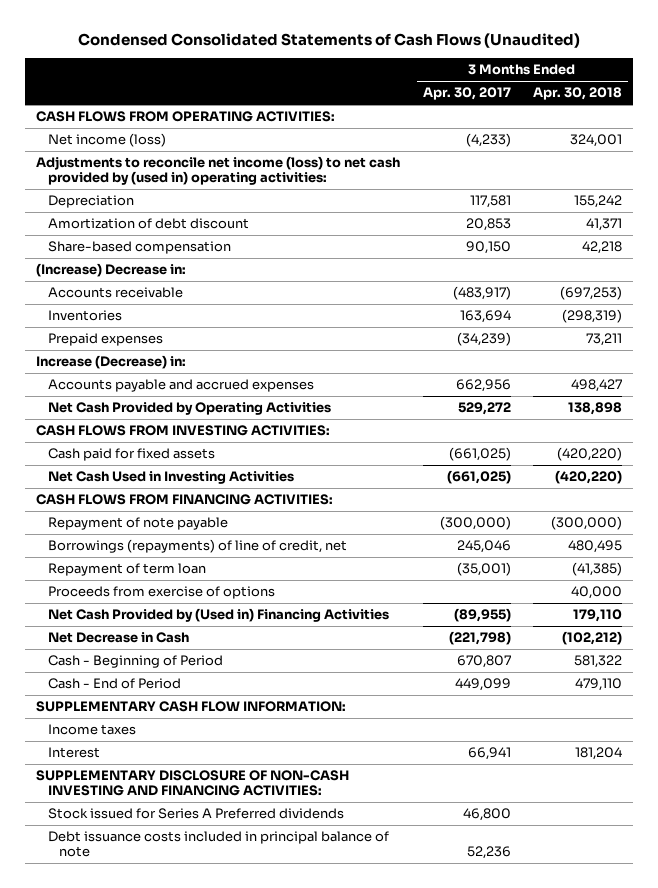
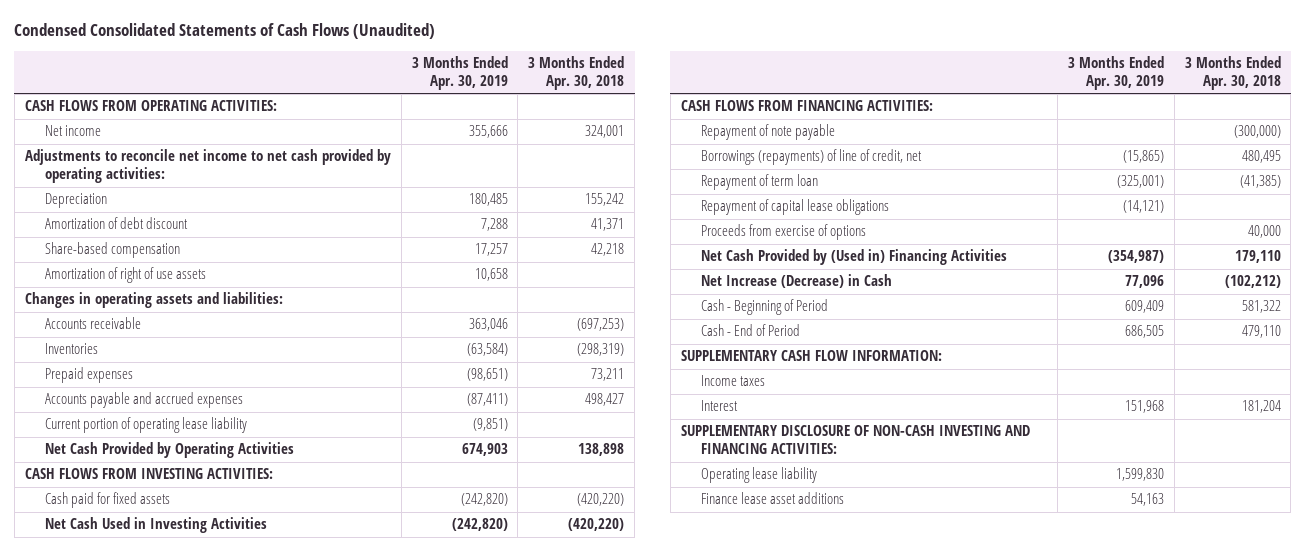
- | 3 Months Ended Apr. 30, 2017 | 3 Months Ended Apr. 30, 2018
+ | 3 Months Ended Apr. 30, 2019 | 3 Months Ended Apr. 30, 2018
- Net income (loss) | (4,233) | 324,001
- Adjustments to reconcile net income (loss) to net cash provided by (used in) operating activities:
+ Net income | 355,666 | 324,001
+ Adjustments to reconcile net income to net cash provided by operating activities:
- (Increase) Decrease in:
+ Amortization of right of use assets | 10,658 |
+ Changes in operating assets and liabilities:
- Increase (Decrease) in:
+ Current portion of operating lease liability | (9,851) |
+ Repayment of capital lease obligations | (14,121) |
- Net Decrease in Cash | (221,798) | (102,212)
+ Net Increase (Decrease) in Cash | 77,096 | (102,212)
- Stock issued for Series A Preferred dividends | 46,800 |
- Debt issuance costs included in principal balance of note | 52,236 |
+ Operating lease liability | 1,599,830 |
+ Finance lease asset additions | 54,163 |

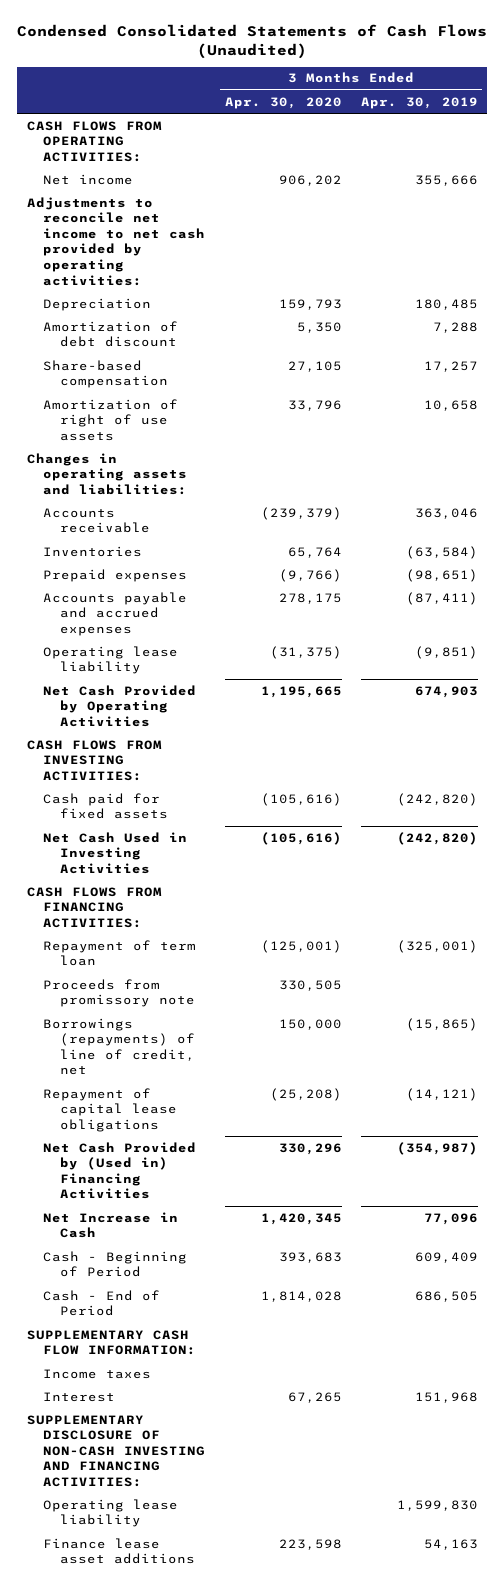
- | 3 Months Ended Apr. 30, 2019 | 3 Months Ended Apr. 30, 2018
+ | 3 Months Ended Apr. 30, 2020 | 3 Months Ended Apr. 30, 2019
- Current portion of operating lease liability | (9,851) |
+ Operating lease liability | (31,375) | (9,851)
- Repayment of note payable | | (300,000)
+ Proceeds from promissory note | 330,505 |
moved down: Borrowings (repayments) of line of credit, net | 150,000 | (15,865)
- Proceeds from exercise of options | | 40,000
- Net Increase (Decrease) in Cash | 77,096 | (102,212)
+ Net Increase in Cash | 1,420,345 | 77,096

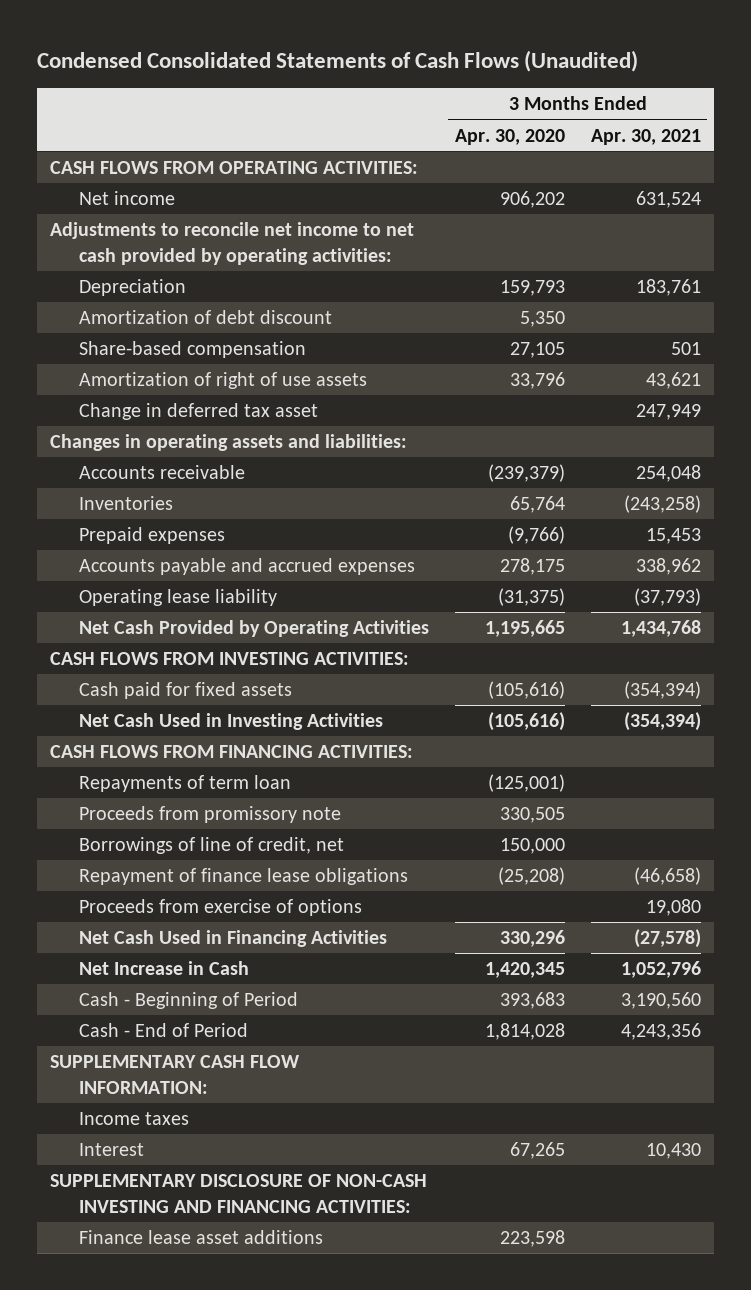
- | 3 Months Ended Apr. 30, 2020 | 3 Months Ended Apr. 30, 2019
+ | 3 Months Ended Apr. 30, 2020 | 3 Months Ended Apr. 30, 2021
+ Change in deferred tax asset | | 247,949
- Repayment of term loan | (125,001) | (325,001)
+ Repayments of term loan | (125,001) |
- Borrowings (repayments) of line of credit, net | 150,000 | (15,865)
- Repayment of capital lease obligations | (25,208) | (14,121)
- Net Cash Provided by (Used in) Financing Activities | 330,296 | (354,987)
+ Borrowings of line of credit, net | 150,000 |
+ Repayment of finance lease obligations | (25,208) | (46,658)
+ Proceeds from exercise of options | | 19,080
+ Net Cash Used in Financing Activities | 330,296 | (27,578)
- Operating lease liability | | 1,599,830

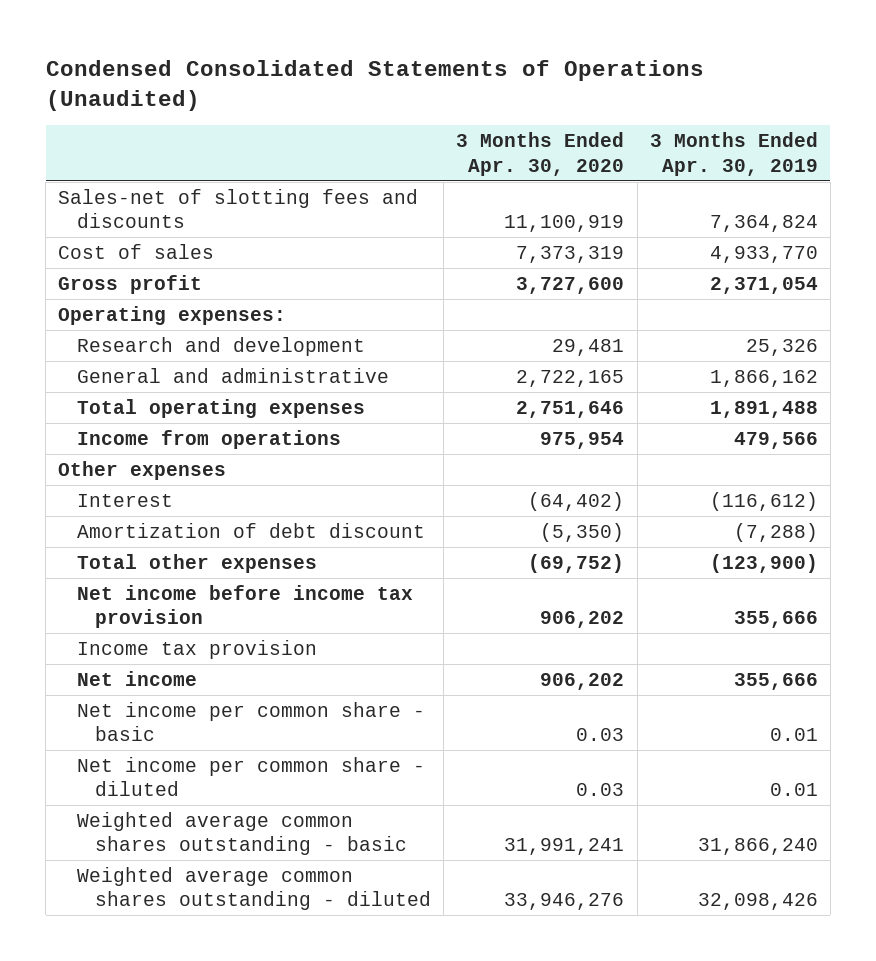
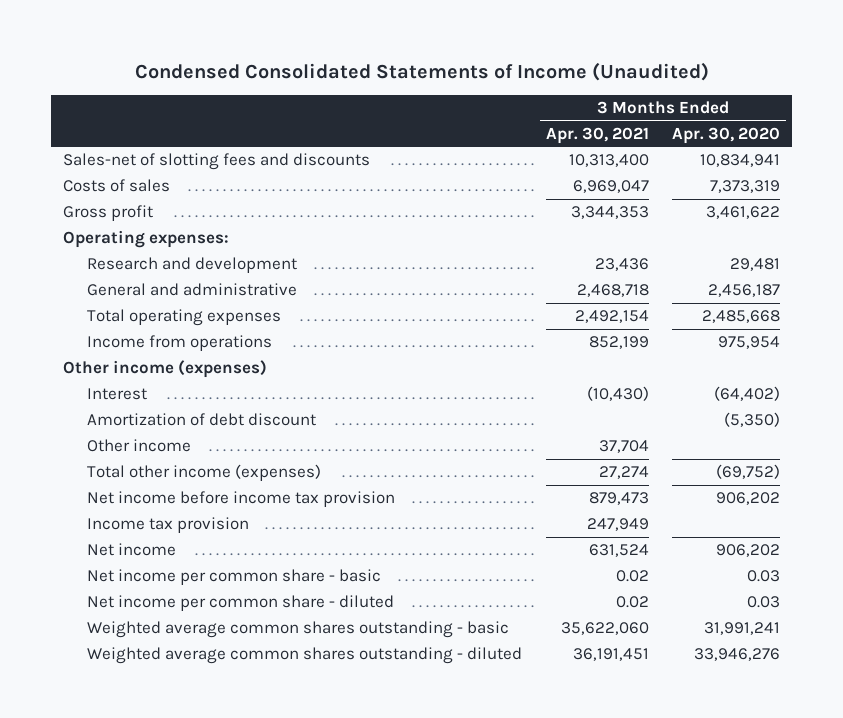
- Condensed Consolidated Statements of Operations (Unaudited)
+ Condensed Consolidated Statements of Income (Unaudited)
- | 3 Months Ended Apr. 30, 2020 | 3 Months Ended Apr. 30, 2019
+ | 3 Months Ended Apr. 30, 2021 | 3 Months Ended Apr. 30, 2020
- Sales-net of slotting fees and discounts | 11,100,919 | 7,364,824
- Cost of sales | 7,373,319 | 4,933,770
- Gross profit | 3,727,600 | 2,371,054
+ Sales-net of slotting fees and discounts | 10,313,400 | 10,834,941
+ Costs of sales | 6,969,047 | 7,373,319
+ Gross profit | 3,344,353 | 3,461,622
- General and administrative | 2,722,165 | 1,866,162
- Total operating expenses | 2,751,646 | 1,891,488
+ General and administrative | 2,468,718 | 2,456,187
+ Total operating expenses | 2,492,154 | 2,485,668
- Other expenses
+ Other income (expenses)
- Total other expenses | (69,752) | (123,900)
+ Other income | 37,704 |
+ Total other income (expenses) | 27,274 | (69,752)

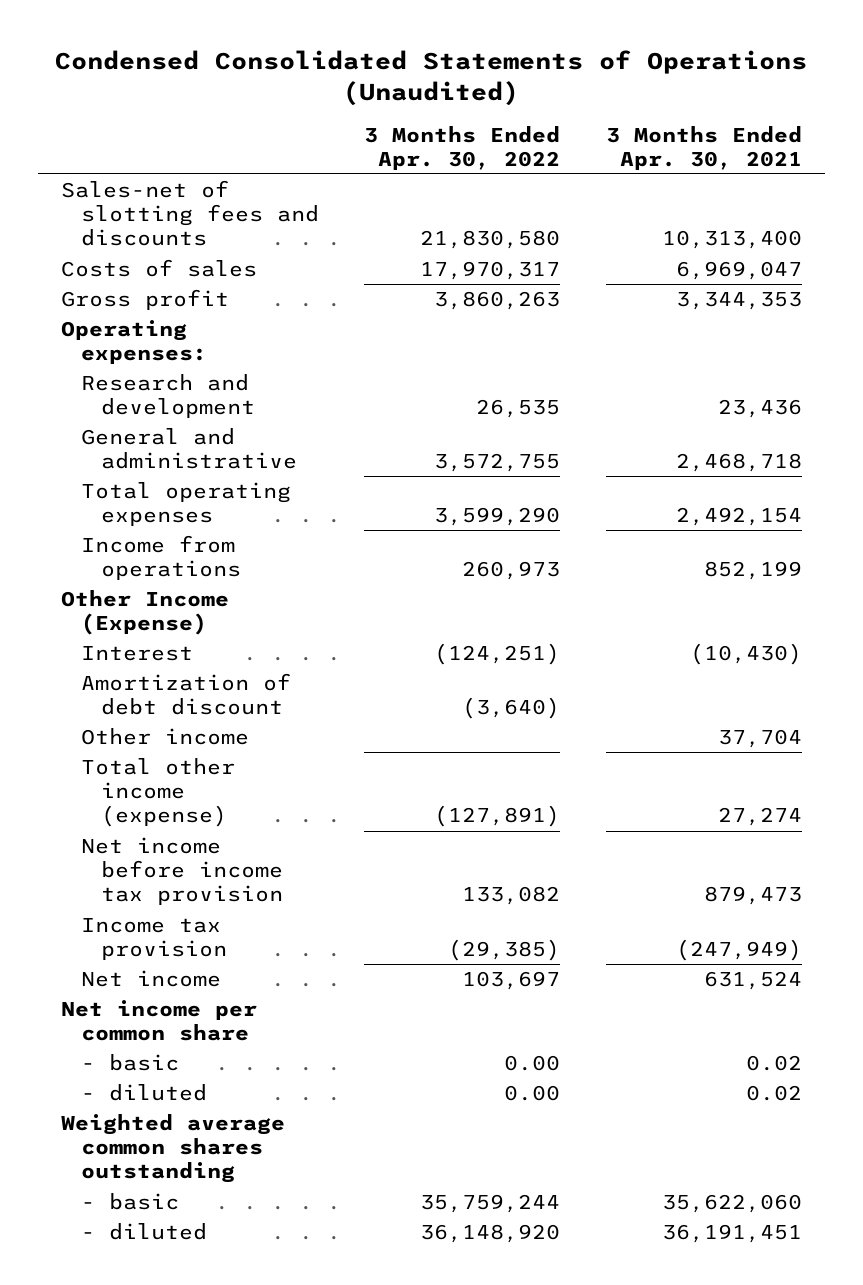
- Condensed Consolidated Statements of Income (Unaudited)
+ Condensed Consolidated Statements of Operations (Unaudited)
- | 3 Months Ended Apr. 30, 2021 | 3 Months Ended Apr. 30, 2020
+ | 3 Months Ended Apr. 30, 2022 | 3 Months Ended Apr. 30, 2021
- Other income (expenses)
+ Other Income (Expense)
- Total other income (expenses) | 27,274 | (69,752)
+ Total other income (expense) | (127,891) | 27,274
- Income tax provision | 247,949 |
+ Income tax provision | (29,385) | (247,949)
- Net income per common share - basic | 0.02 | 0.03
- Net income per common share - diluted | 0.02 | 0.03
- Weighted average common shares outstanding - basic | 35,622,060 | 31,991,241
- Weighted average common shares outstanding - diluted | 36,191,451 | 33,946,276
+ Net income per common share
+ - basic | 0.00 | 0.02
+ - diluted | 0.00 | 0.02
+ Weighted average common shares outstanding
+ - basic | 35,759,244 | 35,622,060
+ - diluted | 36,148,920 | 36,191,451

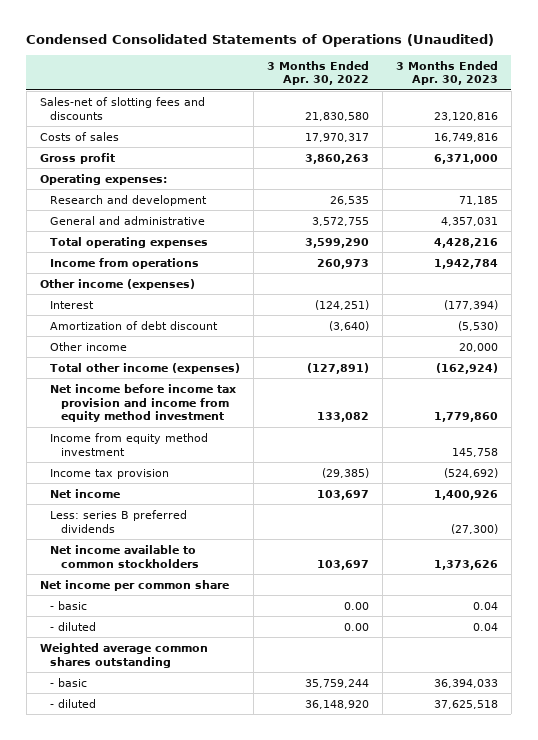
- | 3 Months Ended Apr. 30, 2022 | 3 Months Ended Apr. 30, 2021
+ | 3 Months Ended Apr. 30, 2022 | 3 Months Ended Apr. 30, 2023
- Other Income (Expense)
+ Other income (expenses)
- Total other income (expense) | (127,891) | 27,274
- Net income before income tax provision | 133,082 | 879,473
+ Total other income (expenses) | (127,891) | (162,924)
+ Net income before income tax provision and income from equity method investment | 133,082 | 1,779,860
+ Income from equity method investment | | 145,758
+ Less: series B preferred dividends | | (27,300)
+ Net income available to common stockholders | 103,697 | 1,373,626

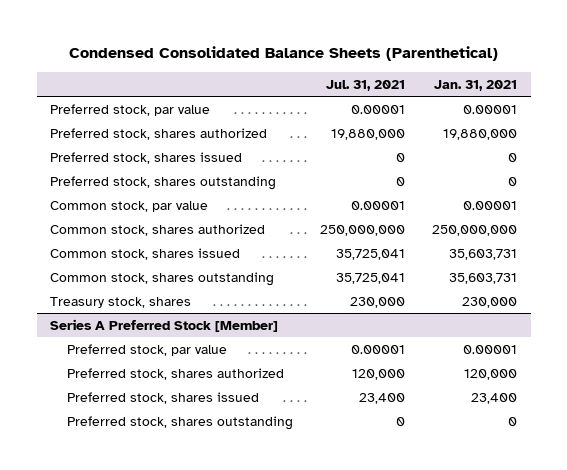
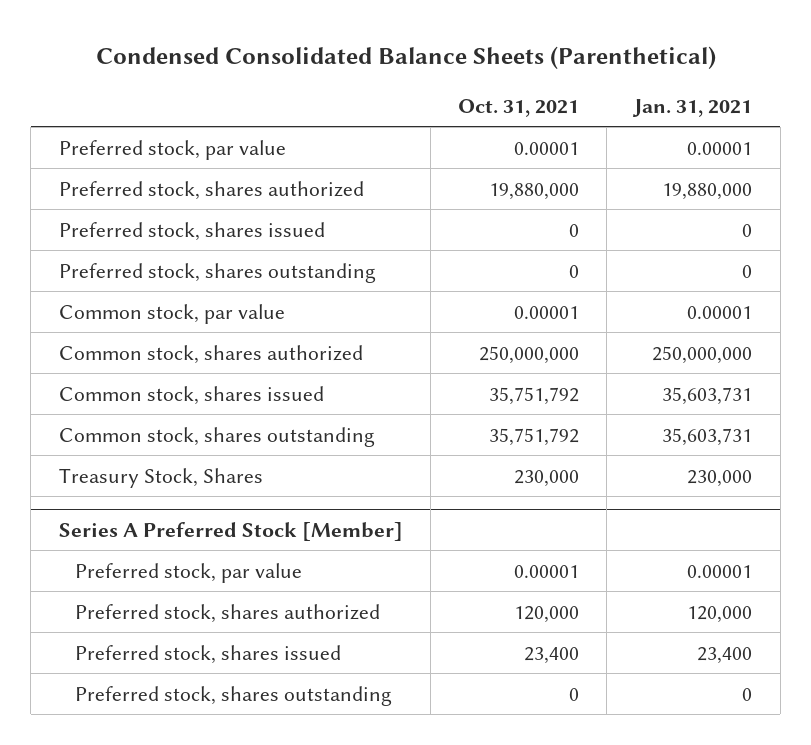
- | Jul. 31, 2021 | Jan. 31, 2021
+ | Oct. 31, 2021 | Jan. 31, 2021
- Treasury stock, shares | 230,000 | 230,000
+ Treasury Stock, Shares | 230,000 | 230,000

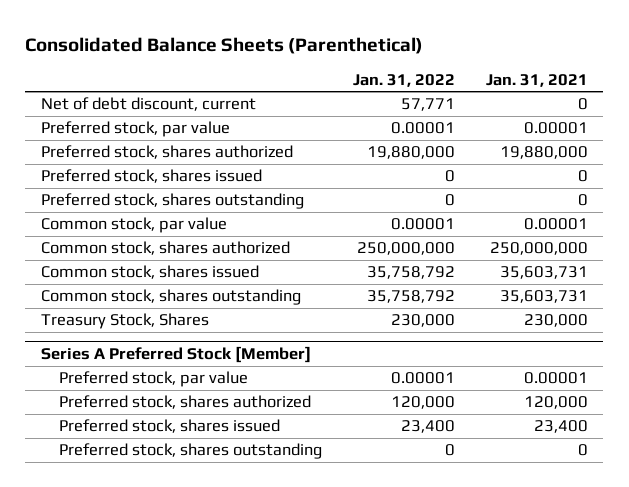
- Condensed Consolidated Balance Sheets (Parenthetical)
+ Consolidated Balance Sheets (Parenthetical)
- | Oct. 31, 2021 | Jan. 31, 2021
+ | Jan. 31, 2022 | Jan. 31, 2021
+ Net of debt discount, current | 57,771 | 0

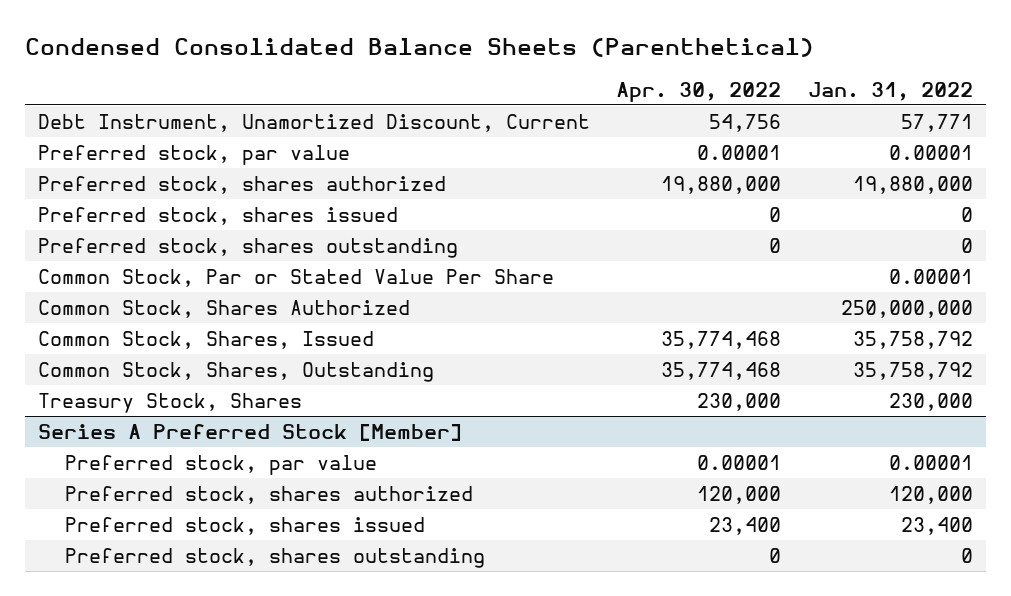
- Consolidated Balance Sheets (Parenthetical)
+ Condensed Consolidated Balance Sheets (Parenthetical)
- | Jan. 31, 2022 | Jan. 31, 2021
+ | Apr. 30, 2022 | Jan. 31, 2022
- Net of debt discount, current | 57,771 | 0
+ Debt Instrument, Unamortized Discount, Current | 54,756 | 57,771
- Common stock, par value | 0.00001 | 0.00001
- Common stock, shares authorized | 250,000,000 | 250,000,000
- Common stock, shares issued | 35,758,792 | 35,603,731
- Common stock, shares outstanding | 35,758,792 | 35,603,731
+ Common Stock, Par or Stated Value Per Share | | 0.00001
+ Common Stock, Shares Authorized | | 250,000,000
+ Common Stock, Shares, Issued | 35,774,468 | 35,758,792
+ Common Stock, Shares, Outstanding | 35,774,468 | 35,758,792

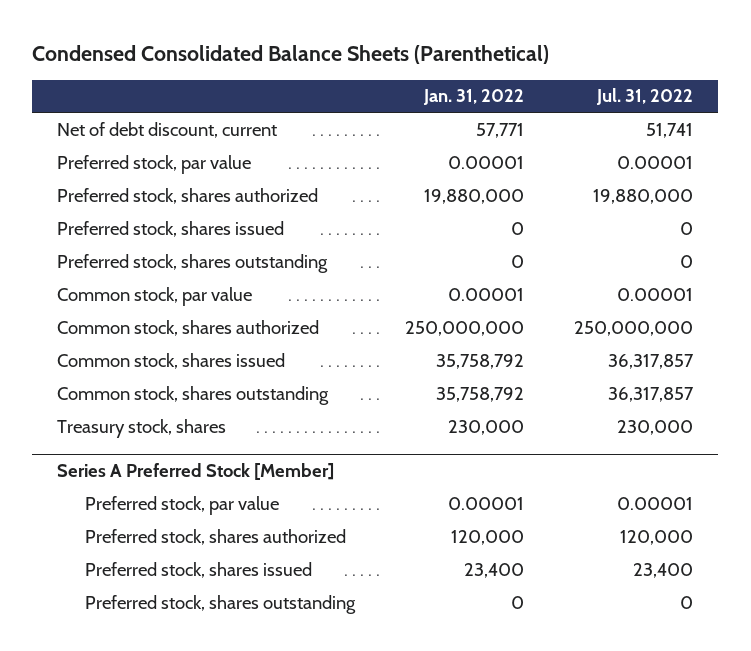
- | Apr. 30, 2022 | Jan. 31, 2022
+ | Jan. 31, 2022 | Jul. 31, 2022
- Debt Instrument, Unamortized Discount, Current | 54,756 | 57,771
+ Net of debt discount, current | 57,771 | 51,741
- Common Stock, Par or Stated Value Per Share | | 0.00001
- Common Stock, Shares Authorized | | 250,000,000
- Common Stock, Shares, Issued | 35,774,468 | 35,758,792
- Common Stock, Shares, Outstanding | 35,774,468 | 35,758,792
- Treasury Stock, Shares | 230,000 | 230,000
+ Common stock, par value | 0.00001 | 0.00001
+ Common stock, shares authorized | 250,000,000 | 250,000,000
+ Common stock, shares issued | 35,758,792 | 36,317,857
+ Common stock, shares outstanding | 35,758,792 | 36,317,857
+ Treasury stock, shares | 230,000 | 230,000

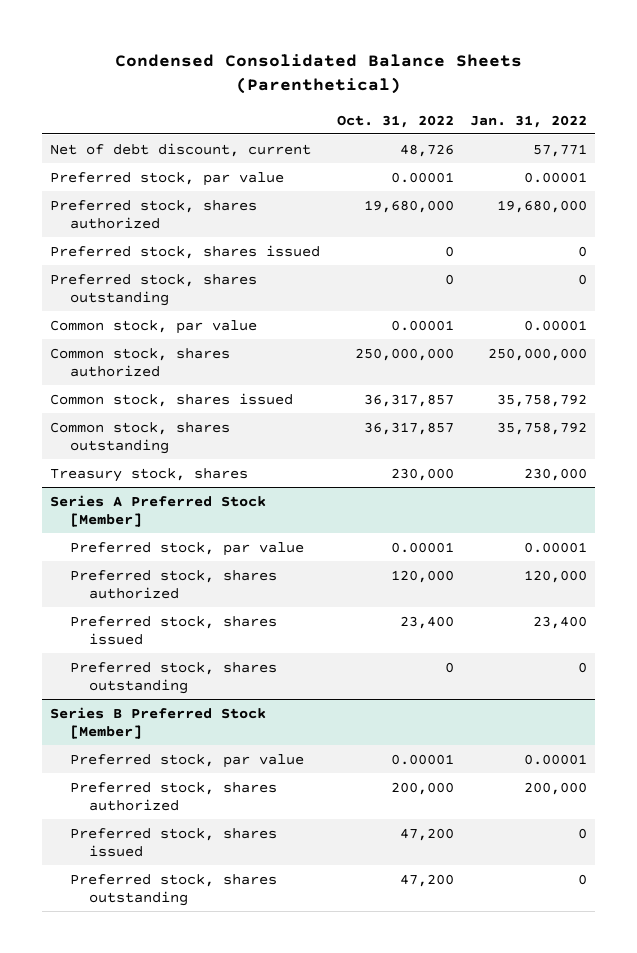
- | Jan. 31, 2022 | Jul. 31, 2022
+ | Oct. 31, 2022 | Jan. 31, 2022
- Preferred stock, shares authorized | 19,880,000 | 19,880,000
+ Preferred stock, shares authorized | 19,680,000 | 19,680,000
+ Series B Preferred Stock [Member]
+ Preferred stock, par value | 0.00001 | 0.00001
+ Preferred stock, shares authorized | 200,000 | 200,000
+ Preferred stock, shares issued | 47,200 | 0
+ Preferred stock, shares outstanding | 47,200 | 0

